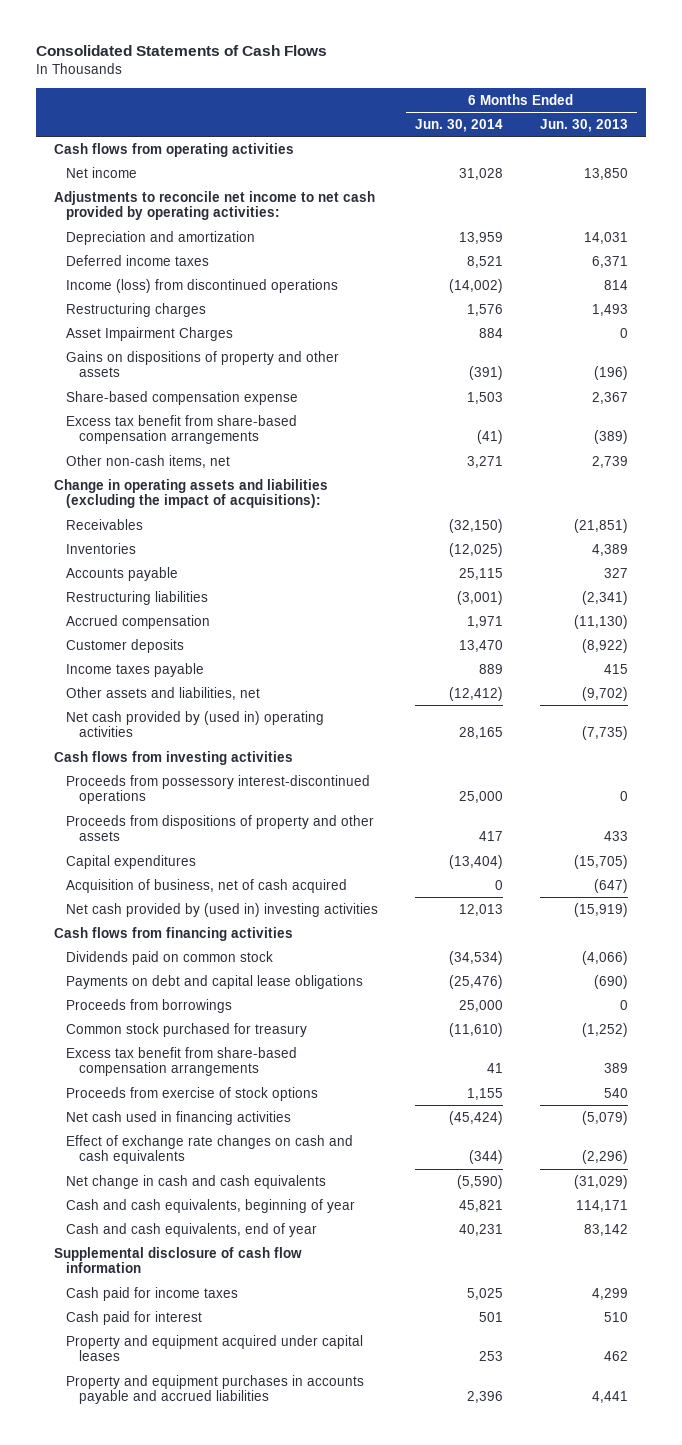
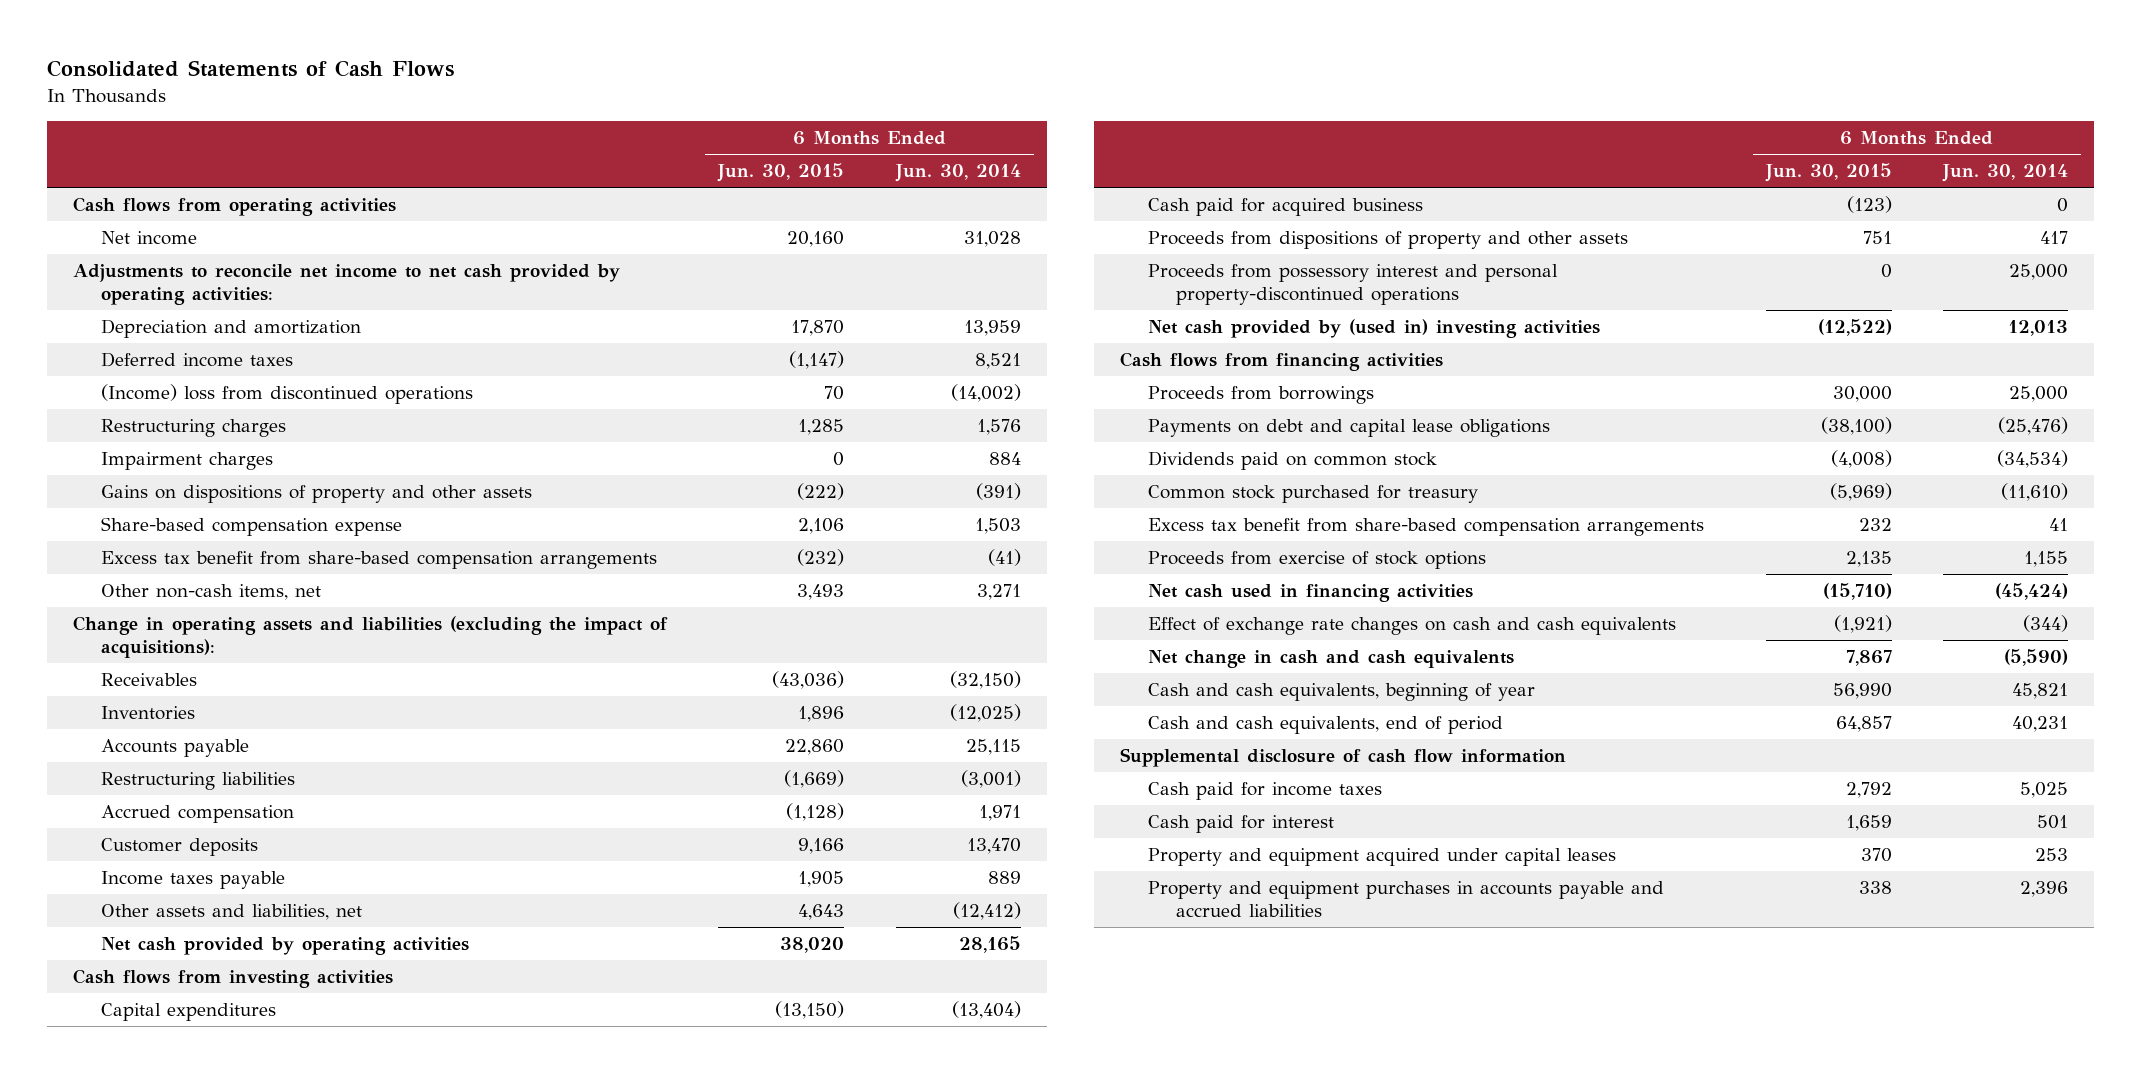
- | 6 Months Ended Jun. 30, 2014 | 6 Months Ended Jun. 30, 2013
+ | 6 Months Ended Jun. 30, 2015 | 6 Months Ended Jun. 30, 2014
- Income (loss) from discontinued operations | (14,002) | 814
+ (Income) loss from discontinued operations | 70 | (14,002)
- Asset Impairment Charges | 884 | 0
+ Impairment charges | 0 | 884
- Net cash provided by (used in) operating activities | 28,165 | (7,735)
+ Net cash provided by operating activities | 38,020 | 28,165
- Proceeds from possessory interest-discontinued operations | 25,000 | 0
- Acquisition of business, net of cash acquired | 0 | (647)
+ Cash paid for acquired business | (123) | 0
moved down: Proceeds from dispositions of property and other assets | 751 | 417
+ Proceeds from possessory interest and personal property-discontinued operations | 0 | 25,000
moved down: Payments on debt and capital lease obligations | (38,100) | (25,476)
moved down: Dividends paid on common stock | (4,008) | (34,534)
- Cash and cash equivalents, end of year | 40,231 | 83,142
+ Cash and cash equivalents, end of period | 64,857 | 40,231

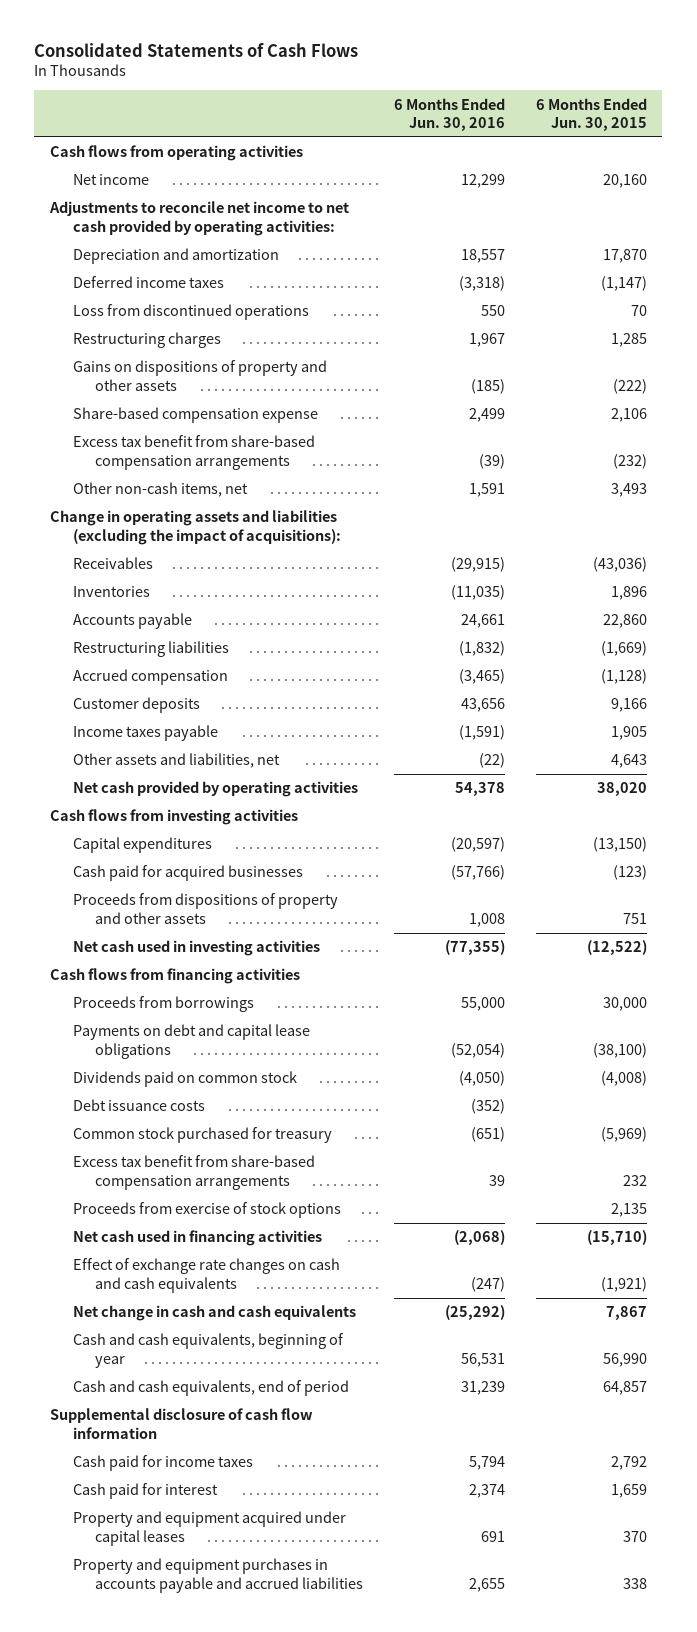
- | 6 Months Ended Jun. 30, 2015 | 6 Months Ended Jun. 30, 2014
+ | 6 Months Ended Jun. 30, 2016 | 6 Months Ended Jun. 30, 2015
- (Income) loss from discontinued operations | 70 | (14,002)
+ Loss from discontinued operations | 550 | 70
- Impairment charges | 0 | 884
- Cash paid for acquired business | (123) | 0
+ Cash paid for acquired businesses | (57,766) | (123)
- Proceeds from possessory interest and personal property-discontinued operations | 0 | 25,000
- Net cash provided by (used in) investing activities | (12,522) | 12,013
+ Net cash used in investing activities | (77,355) | (12,522)
+ Debt issuance costs | (352) |

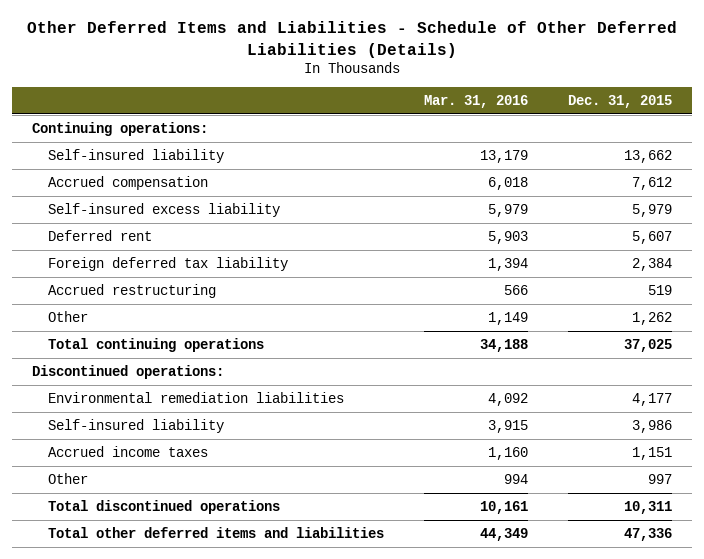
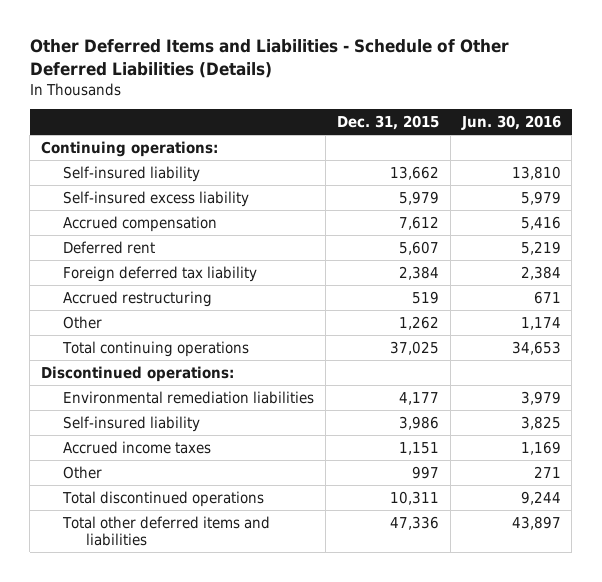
- | Mar. 31, 2016 | Dec. 31, 2015
+ | Dec. 31, 2015 | Jun. 30, 2016
moved down: Accrued compensation | 7,612 | 5,416

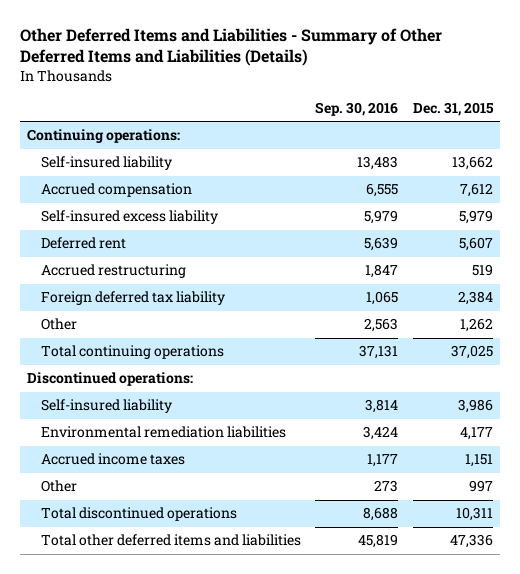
- Other Deferred Items and Liabilities - Schedule of Other Deferred Liabilities (Details)
+ Other Deferred Items and Liabilities - Summary of Other Deferred Items and Liabilities (Details)
- | Dec. 31, 2015 | Jun. 30, 2016
+ | Sep. 30, 2016 | Dec. 31, 2015
moved down: Self-insured excess liability | 5,979 | 5,979
moved down: Foreign deferred tax liability | 1,065 | 2,384
moved down: Environmental remediation liabilities | 3,424 | 4,177

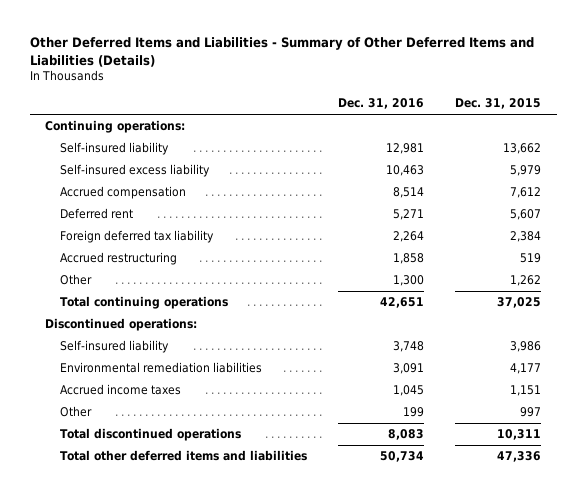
- | Sep. 30, 2016 | Dec. 31, 2015
+ | Dec. 31, 2016 | Dec. 31, 2015
moved down: Accrued compensation | 8,514 | 7,612
moved down: Accrued restructuring | 1,858 | 519

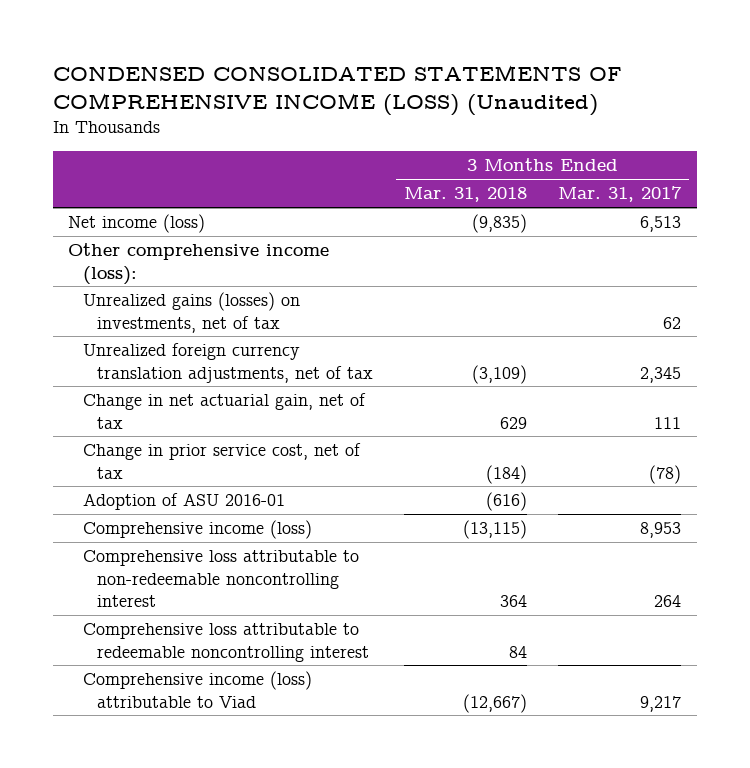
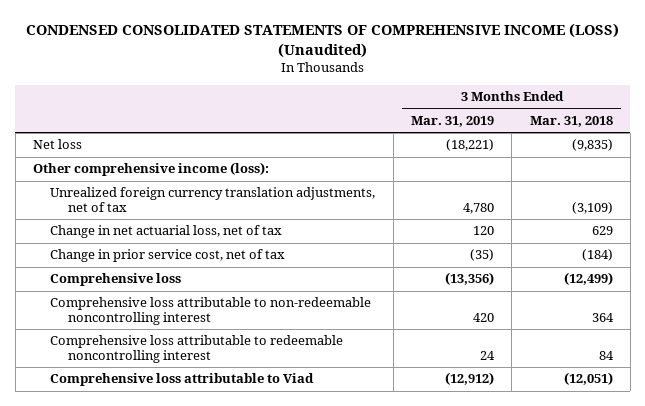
- | 3 Months Ended Mar. 31, 2018 | 3 Months Ended Mar. 31, 2017
+ | 3 Months Ended Mar. 31, 2019 | 3 Months Ended Mar. 31, 2018
- Net income (loss) | (9,835) | 6,513
+ Net loss | (18,221) | (9,835)
- Unrealized gains (losses) on investments, net of tax | | 62
- Change in net actuarial gain, net of tax | 629 | 111
+ Change in net actuarial loss, net of tax | 120 | 629
- Adoption of ASU 2016-01 | (616) |
- Comprehensive income (loss) | (13,115) | 8,953
+ Comprehensive loss | (13,356) | (12,499)
- Comprehensive income (loss) attributable to Viad | (12,667) | 9,217
+ Comprehensive loss attributable to Viad | (12,912) | (12,051)

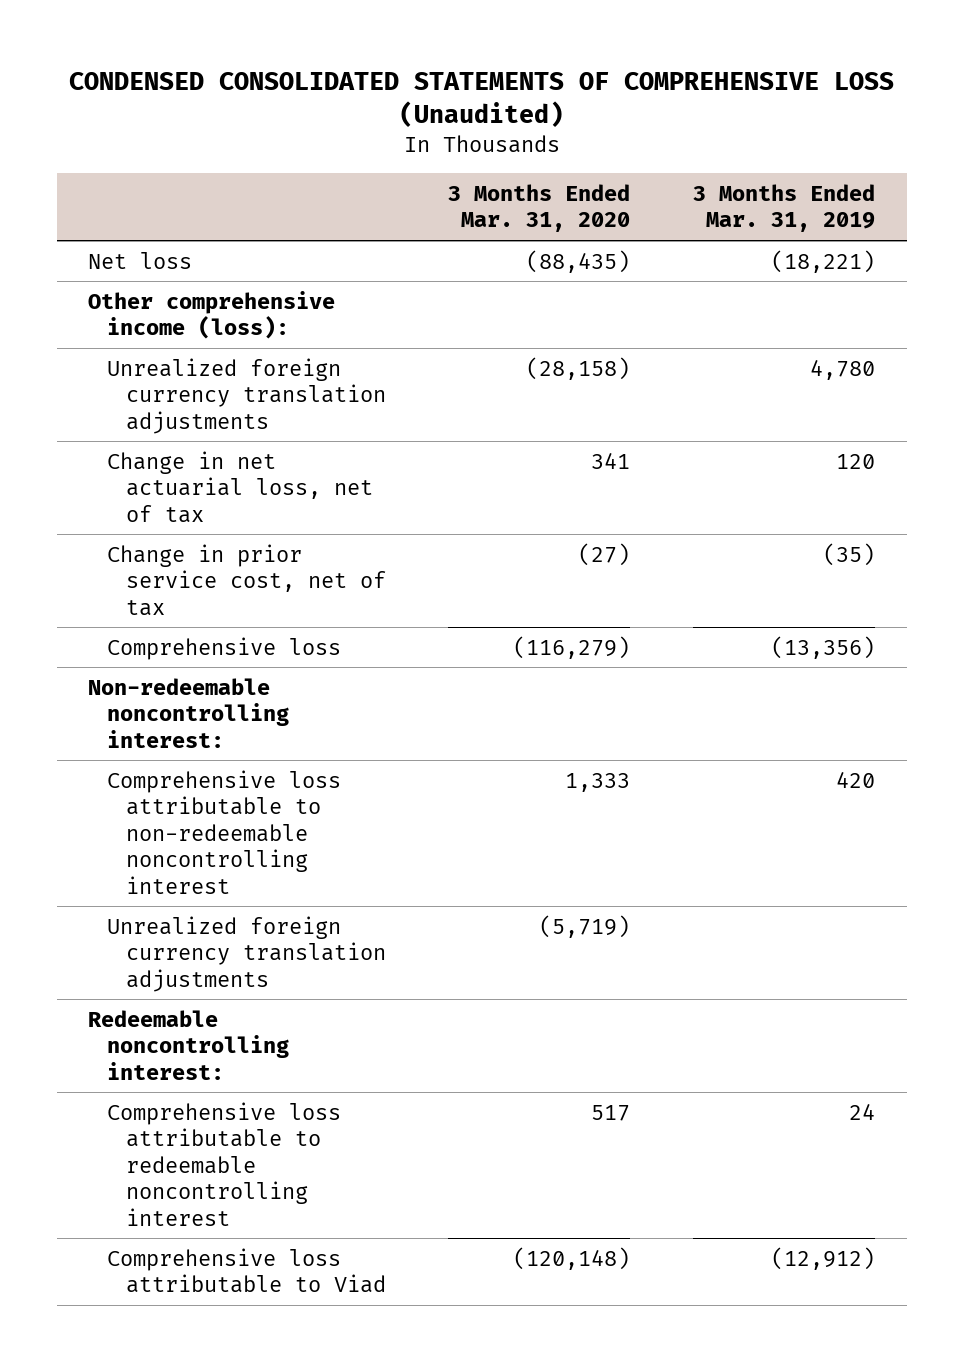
- CONDENSED CONSOLIDATED STATEMENTS OF COMPREHENSIVE INCOME (LOSS) (Unaudited)
+ CONDENSED CONSOLIDATED STATEMENTS OF COMPREHENSIVE LOSS (Unaudited)
- | 3 Months Ended Mar. 31, 2019 | 3 Months Ended Mar. 31, 2018
+ | 3 Months Ended Mar. 31, 2020 | 3 Months Ended Mar. 31, 2019
- Unrealized foreign currency translation adjustments, net of tax | 4,780 | (3,109)
+ Unrealized foreign currency translation adjustments | (28,158) | 4,780
+ Non-redeemable noncontrolling interest:
+ Unrealized foreign currency translation adjustments | (5,719) |
+ Redeemable noncontrolling interest:

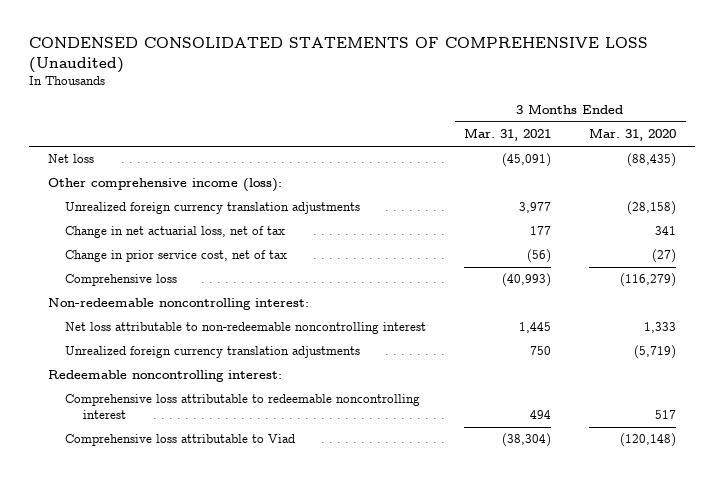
- | 3 Months Ended Mar. 31, 2020 | 3 Months Ended Mar. 31, 2019
+ | 3 Months Ended Mar. 31, 2021 | 3 Months Ended Mar. 31, 2020
- Comprehensive loss attributable to non-redeemable noncontrolling interest | 1,333 | 420
+ Net loss attributable to non-redeemable noncontrolling interest | 1,445 | 1,333

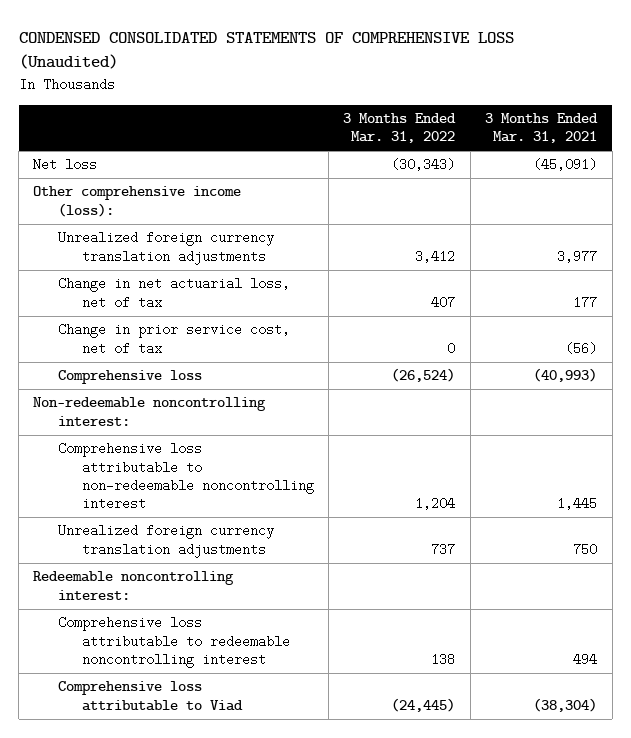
- | 3 Months Ended Mar. 31, 2021 | 3 Months Ended Mar. 31, 2020
+ | 3 Months Ended Mar. 31, 2022 | 3 Months Ended Mar. 31, 2021
- Net loss attributable to non-redeemable noncontrolling interest | 1,445 | 1,333
+ Comprehensive loss attributable to non-redeemable noncontrolling interest | 1,204 | 1,445

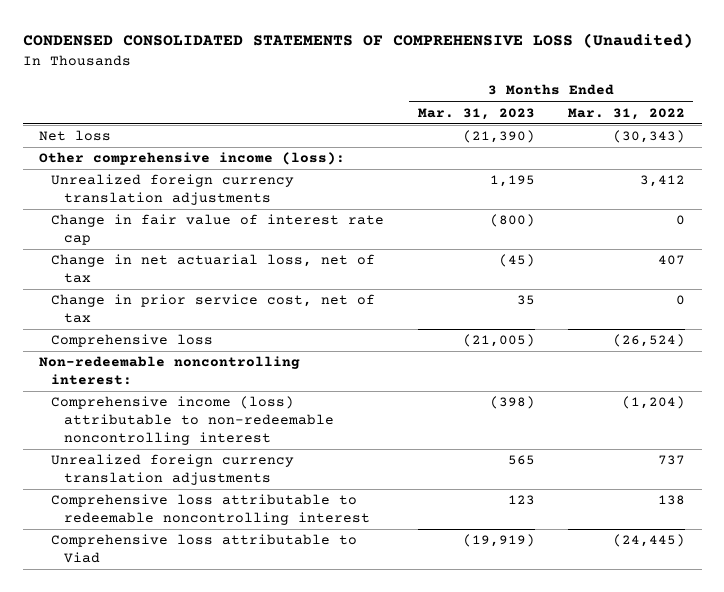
- | 3 Months Ended Mar. 31, 2022 | 3 Months Ended Mar. 31, 2021
+ | 3 Months Ended Mar. 31, 2023 | 3 Months Ended Mar. 31, 2022
+ Change in fair value of interest rate cap | (800) | 0
- Comprehensive loss attributable to non-redeemable noncontrolling interest | 1,204 | 1,445
+ Comprehensive income (loss) attributable to non-redeemable noncontrolling interest | (398) | (1,204)
- Redeemable noncontrolling interest:

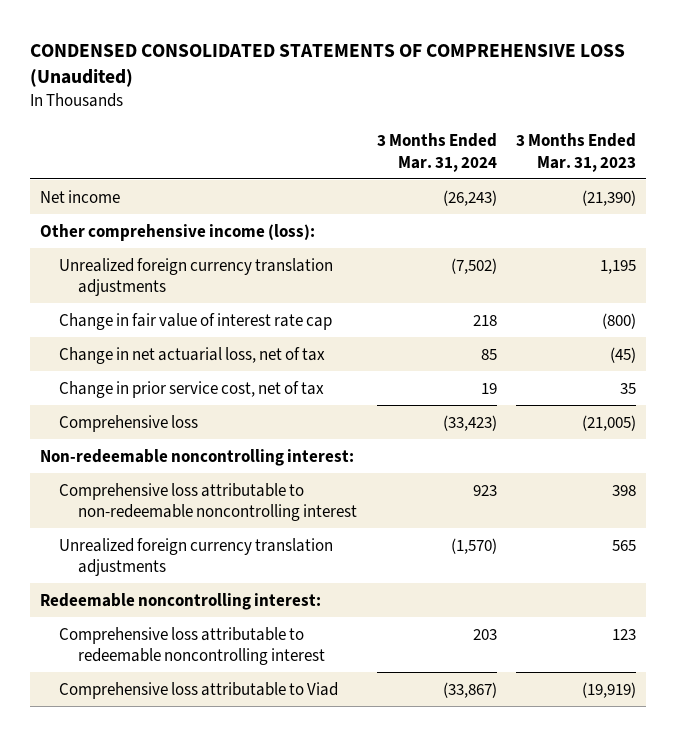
- | 3 Months Ended Mar. 31, 2023 | 3 Months Ended Mar. 31, 2022
+ | 3 Months Ended Mar. 31, 2024 | 3 Months Ended Mar. 31, 2023
- Net loss | (21,390) | (30,343)
+ Net income | (26,243) | (21,390)
- Comprehensive income (loss) attributable to non-redeemable noncontrolling interest | (398) | (1,204)
+ Comprehensive loss attributable to non-redeemable noncontrolling interest | 923 | 398
+ Redeemable noncontrolling interest:

